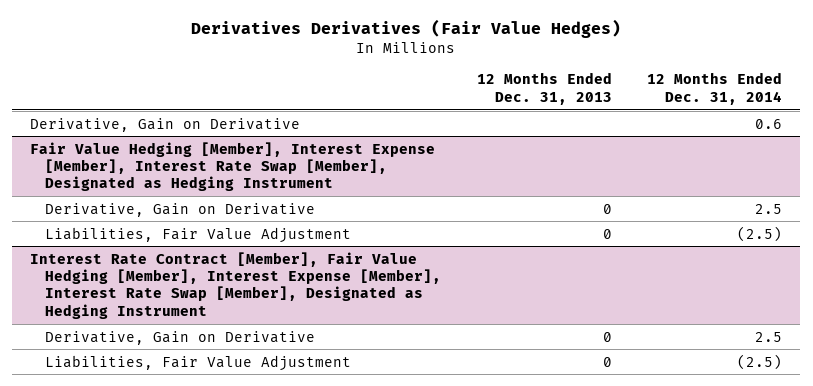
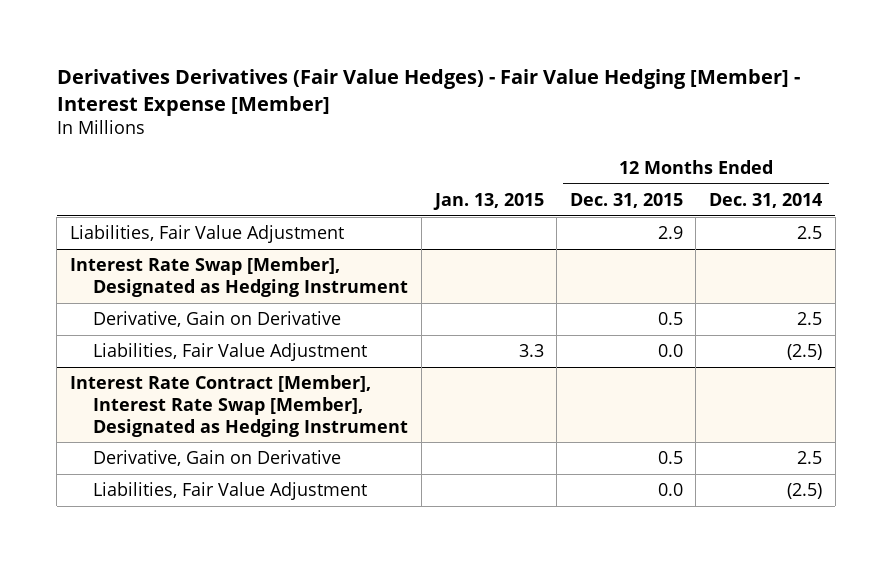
- Derivatives Derivatives (Fair Value Hedges)
+ Derivatives Derivatives (Fair Value Hedges) - Fair Value Hedging [Member] - Interest Expense [Member]
- | 12 Months Ended Dec. 31, 2013 | 12 Months Ended Dec. 31, 2014
+ | Jan. 13, 2015 | 12 Months Ended Dec. 31, 2015 | 12 Months Ended Dec. 31, 2014
- Derivative, Gain on Derivative | | 0.6
- Fair Value Hedging [Member], Interest Expense [Member], Interest Rate Swap [Member], Designated as Hedging Instrument
+ Liabilities, Fair Value Adjustment | | 2.9 | 2.5
+ Interest Rate Swap [Member], Designated as Hedging Instrument
- Interest Rate Contract [Member], Fair Value Hedging [Member], Interest Expense [Member], Interest Rate Swap [Member], Designated as Hedging Instrument
+ Interest Rate Contract [Member], Interest Rate Swap [Member], Designated as Hedging Instrument

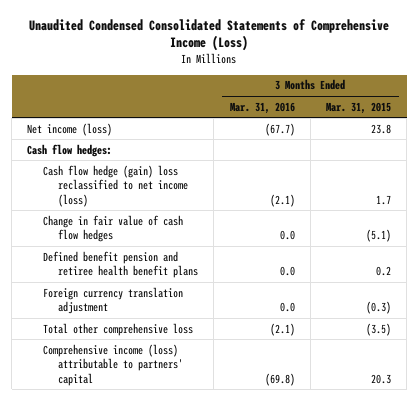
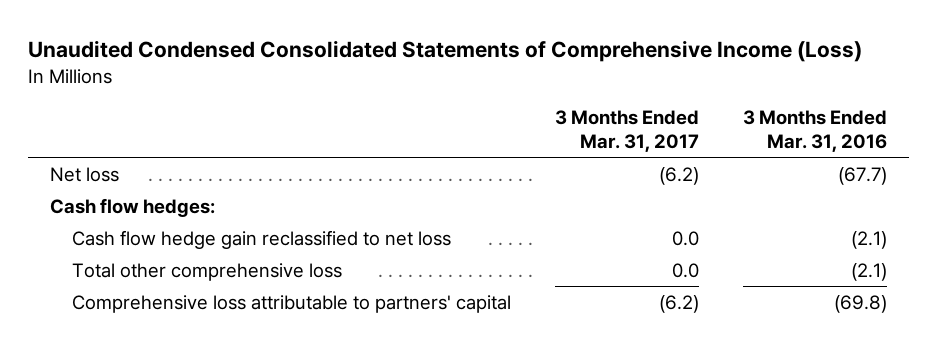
- | 3 Months Ended Mar. 31, 2016 | 3 Months Ended Mar. 31, 2015
+ | 3 Months Ended Mar. 31, 2017 | 3 Months Ended Mar. 31, 2016
- Net income (loss) | (67.7) | 23.8
+ Net loss | (6.2) | (67.7)
- Cash flow hedge (gain) loss reclassified to net income (loss) | (2.1) | 1.7
- Change in fair value of cash flow hedges | 0.0 | (5.1)
- Defined benefit pension and retiree health benefit plans | 0.0 | 0.2
- Foreign currency translation adjustment | 0.0 | (0.3)
+ Cash flow hedge gain reclassified to net loss | 0.0 | (2.1)
- Comprehensive income (loss) attributable to partners' capital | (69.8) | 20.3
+ Comprehensive loss attributable to partners' capital | (6.2) | (69.8)

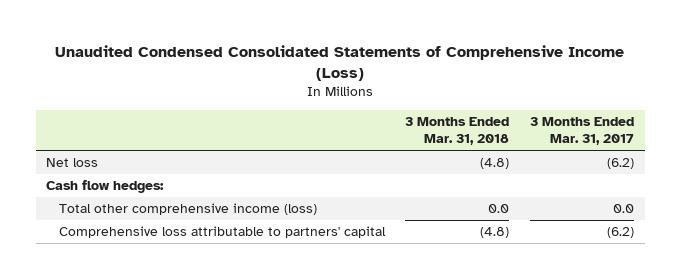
- | 3 Months Ended Mar. 31, 2017 | 3 Months Ended Mar. 31, 2016
+ | 3 Months Ended Mar. 31, 2018 | 3 Months Ended Mar. 31, 2017
- Cash flow hedge gain reclassified to net loss | 0.0 | (2.1)
- Total other comprehensive loss | 0.0 | (2.1)
+ Total other comprehensive income (loss) | 0.0 | 0.0

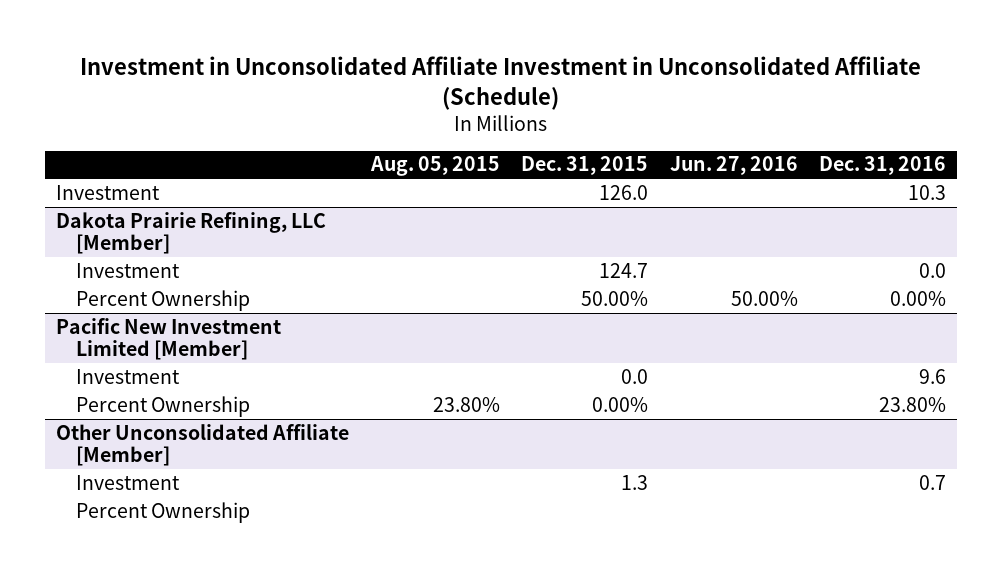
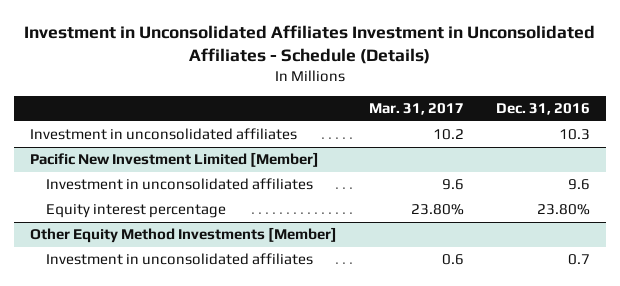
- Investment in Unconsolidated Affiliate Investment in Unconsolidated Affiliate (Schedule)
+ Investment in Unconsolidated Affiliates Investment in Unconsolidated Affiliates - Schedule (Details)
- | Aug. 05, 2015 | Dec. 31, 2015 | Jun. 27, 2016 | Dec. 31, 2016
+ | Mar. 31, 2017 | Dec. 31, 2016
- Investment | | 126.0 | | 10.3
- Dakota Prairie Refining, LLC [Member]
- Investment | | 124.7 | | 0.0
- Percent Ownership | | 50.00% | 50.00% | 0.00%
+ Investment in unconsolidated affiliates | 10.2 | 10.3
@ Pacific New Investment Limited [Member]
- Investment | | 0.0 | | 9.6
- Percent Ownership | 23.80% | 0.00% | | 23.80%
- Other Unconsolidated Affiliate [Member]
- Investment | | 1.3 | | 0.7
- Percent Ownership
@ Pacific New Investment Limited [Member]
+ Investment in unconsolidated affiliates | 9.6 | 9.6
+ Equity interest percentage | 23.80% | 23.80%
+ Other Equity Method Investments [Member]
+ Investment in unconsolidated affiliates | 0.6 | 0.7

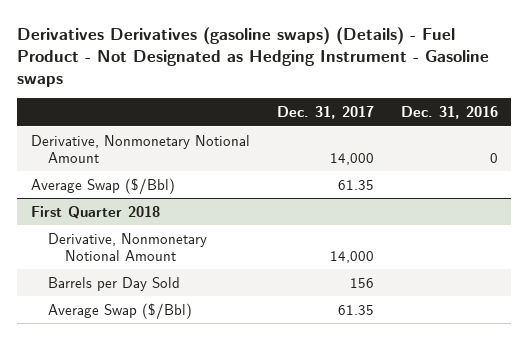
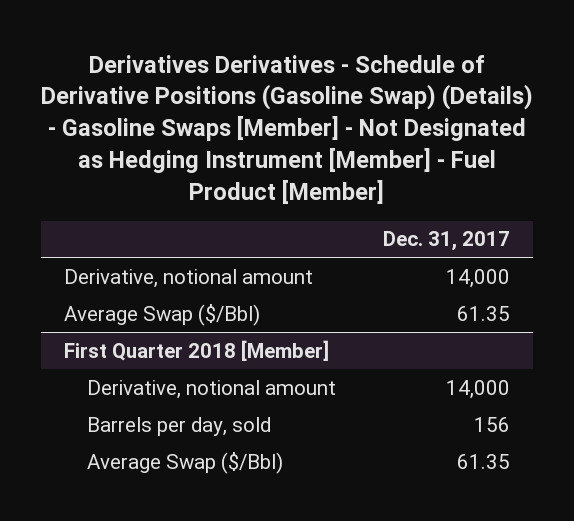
- Derivatives Derivatives (gasoline swaps) (Details) - Fuel Product - Not Designated as Hedging Instrument - Gasoline swaps
+ Derivatives Derivatives - Schedule of Derivative Positions (Gasoline Swap) (Details) - Gasoline Swaps [Member] - Not Designated as Hedging Instrument [Member] - Fuel Product [Member]
- | Dec. 31, 2017 | Dec. 31, 2016
+ | Dec. 31, 2017
- Derivative, Nonmonetary Notional Amount | 14,000 | 0
+ Derivative, notional amount | 14,000
- First Quarter 2018
- Derivative, Nonmonetary Notional Amount | 14,000 |
- Barrels per Day Sold | 156 |
+ First Quarter 2018 [Member]
+ Derivative, notional amount | 14,000
+ Barrels per day, sold | 156

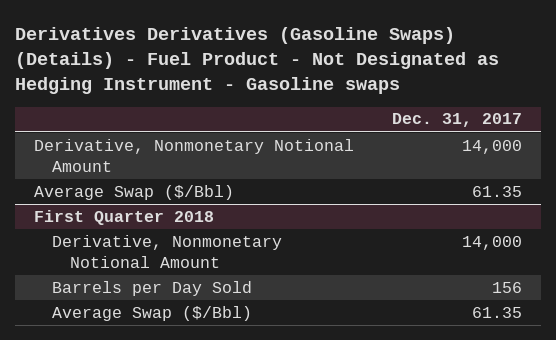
- Derivatives Derivatives - Schedule of Derivative Positions (Gasoline Swap) (Details) - Gasoline Swaps [Member] - Not Designated as Hedging Instrument [Member] - Fuel Product [Member]
+ Derivatives Derivatives (Gasoline Swaps) (Details) - Fuel Product - Not Designated as Hedging Instrument - Gasoline swaps
- Derivative, notional amount | 14,000
+ Derivative, Nonmonetary Notional Amount | 14,000
- First Quarter 2018 [Member]
- Derivative, notional amount | 14,000
- Barrels per day, sold | 156
+ First Quarter 2018
+ Derivative, Nonmonetary Notional Amount | 14,000
+ Barrels per Day Sold | 156

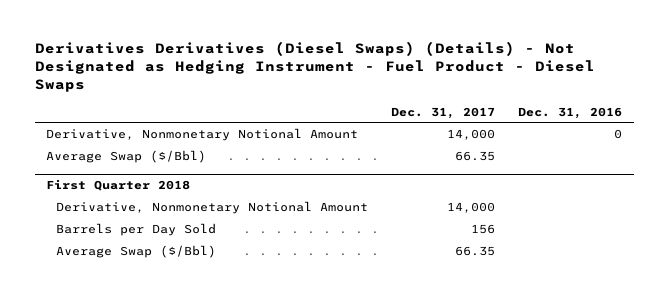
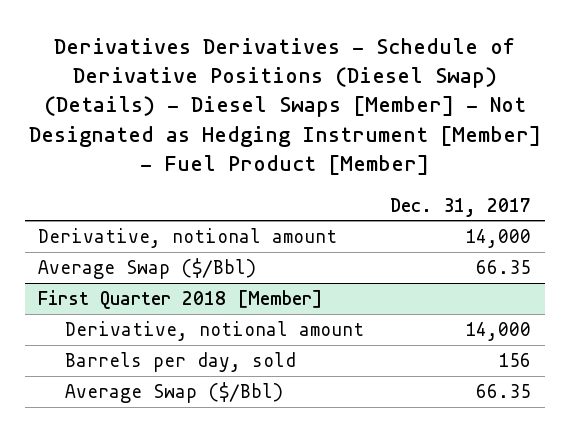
- Derivatives Derivatives (Diesel Swaps) (Details) - Not Designated as Hedging Instrument - Fuel Product - Diesel Swaps
+ Derivatives Derivatives - Schedule of Derivative Positions (Diesel Swap) (Details) - Diesel Swaps [Member] - Not Designated as Hedging Instrument [Member] - Fuel Product [Member]
- | Dec. 31, 2017 | Dec. 31, 2016
+ | Dec. 31, 2017
- Derivative, Nonmonetary Notional Amount | 14,000 | 0
+ Derivative, notional amount | 14,000
- First Quarter 2018
- Derivative, Nonmonetary Notional Amount | 14,000 |
- Barrels per Day Sold | 156 |
+ First Quarter 2018 [Member]
+ Derivative, notional amount | 14,000
+ Barrels per day, sold | 156

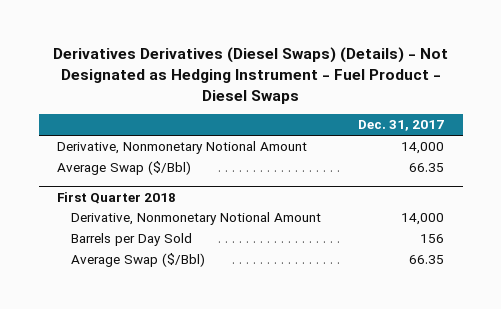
- Derivatives Derivatives - Schedule of Derivative Positions (Diesel Swap) (Details) - Diesel Swaps [Member] - Not Designated as Hedging Instrument [Member] - Fuel Product [Member]
+ Derivatives Derivatives (Diesel Swaps) (Details) - Not Designated as Hedging Instrument - Fuel Product - Diesel Swaps
- Derivative, notional amount | 14,000
+ Derivative, Nonmonetary Notional Amount | 14,000
- First Quarter 2018 [Member]
- Derivative, notional amount | 14,000
- Barrels per day, sold | 156
+ First Quarter 2018
+ Derivative, Nonmonetary Notional Amount | 14,000
+ Barrels per Day Sold | 156

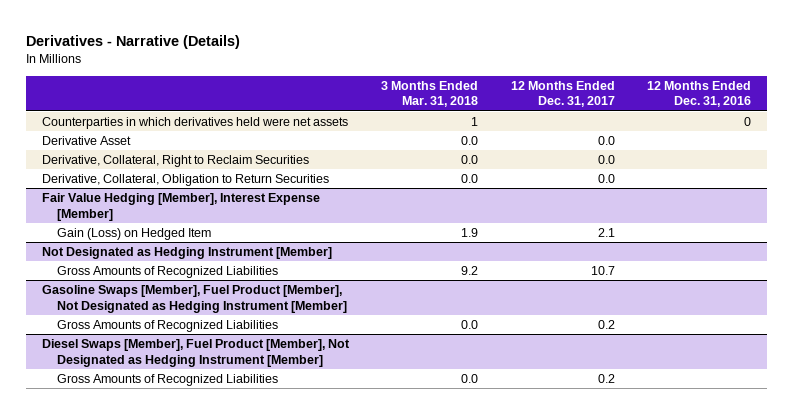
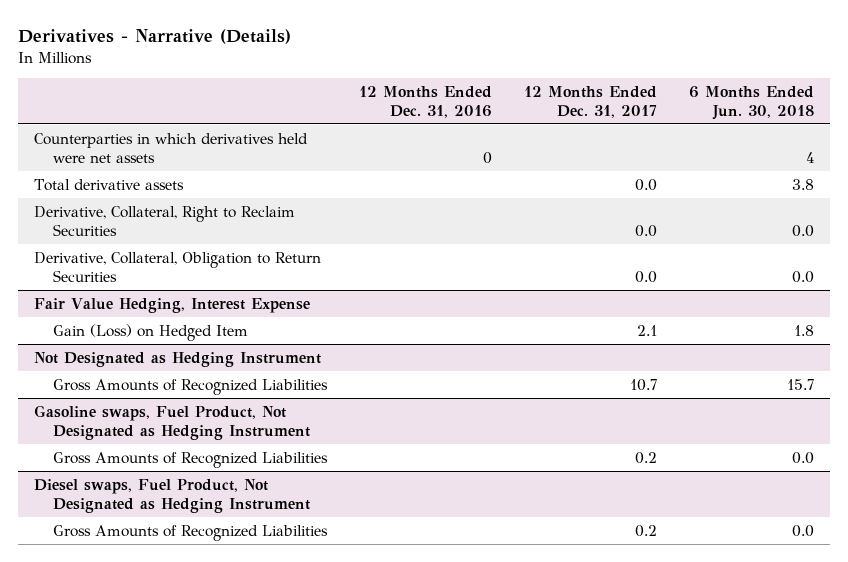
- | 3 Months Ended Mar. 31, 2018 | 12 Months Ended Dec. 31, 2017 | 12 Months Ended Dec. 31, 2016
+ | 12 Months Ended Dec. 31, 2016 | 12 Months Ended Dec. 31, 2017 | 6 Months Ended Jun. 30, 2018
- Derivative Asset | 0.0 | 0.0 |
+ Total derivative assets | | 0.0 | 3.8
- Fair Value Hedging [Member], Interest Expense [Member]
+ Fair Value Hedging, Interest Expense
- Not Designated as Hedging Instrument [Member]
+ Not Designated as Hedging Instrument
- Gasoline Swaps [Member], Fuel Product [Member], Not Designated as Hedging Instrument [Member]
+ Gasoline swaps, Fuel Product, Not Designated as Hedging Instrument
- Diesel Swaps [Member], Fuel Product [Member], Not Designated as Hedging Instrument [Member]
+ Diesel swaps, Fuel Product, Not Designated as Hedging Instrument

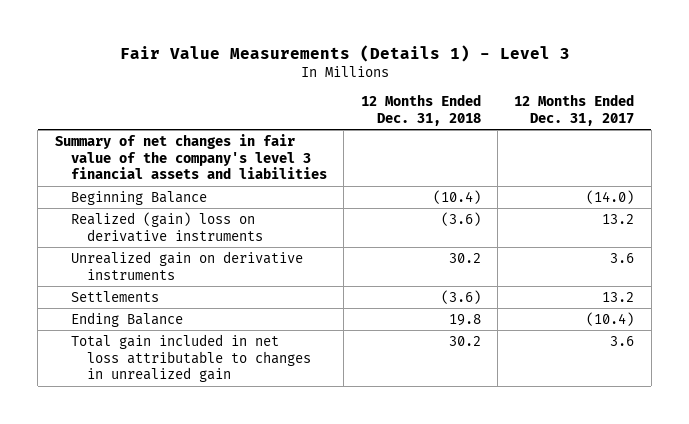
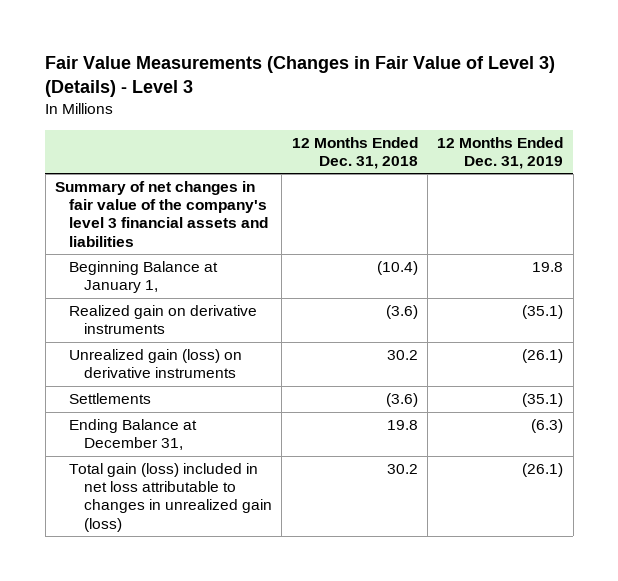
- Fair Value Measurements (Details 1) - Level 3
+ Fair Value Measurements (Changes in Fair Value of Level 3) (Details) - Level 3
- | 12 Months Ended Dec. 31, 2018 | 12 Months Ended Dec. 31, 2017
+ | 12 Months Ended Dec. 31, 2018 | 12 Months Ended Dec. 31, 2019
- Beginning Balance | (10.4) | (14.0)
- Realized (gain) loss on derivative instruments | (3.6) | 13.2
- Unrealized gain on derivative instruments | 30.2 | 3.6
+ Beginning Balance at January 1, | (10.4) | 19.8
+ Realized gain on derivative instruments | (3.6) | (35.1)
+ Unrealized gain (loss) on derivative instruments | 30.2 | (26.1)
- Ending Balance | 19.8 | (10.4)
- Total gain included in net loss attributable to changes in unrealized gain | 30.2 | 3.6
+ Ending Balance at December 31, | 19.8 | (6.3)
+ Total gain (loss) included in net loss attributable to changes in unrealized gain (loss) | 30.2 | (26.1)

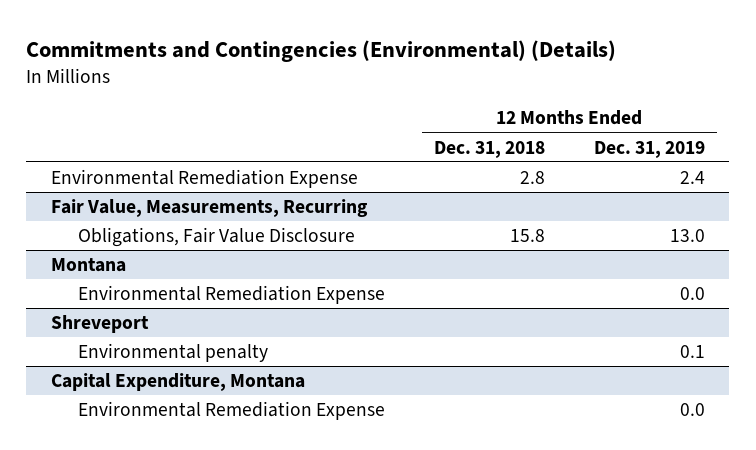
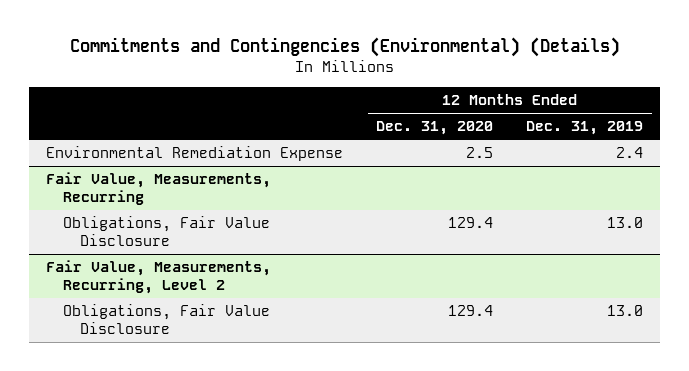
- | 12 Months Ended Dec. 31, 2018 | 12 Months Ended Dec. 31, 2019
+ | 12 Months Ended Dec. 31, 2020 | 12 Months Ended Dec. 31, 2019
- Montana
- Environmental Remediation Expense | | 0.0
- Shreveport
- Environmental penalty | | 0.1
- Capital Expenditure, Montana
- Environmental Remediation Expense | | 0.0
+ Fair Value, Measurements, Recurring, Level 2
+ Obligations, Fair Value Disclosure | 129.4 | 13.0

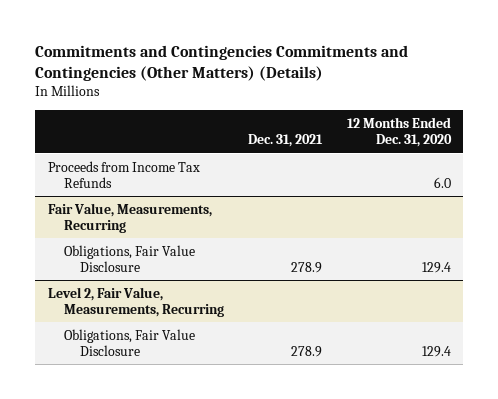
- Commitments and Contingencies (Environmental) (Details)
+ Commitments and Contingencies Commitments and Contingencies (Other Matters) (Details)
- | 12 Months Ended Dec. 31, 2020 | 12 Months Ended Dec. 31, 2019
+ | Dec. 31, 2021 | 12 Months Ended Dec. 31, 2020
- Environmental Remediation Expense | 2.5 | 2.4
+ Proceeds from Income Tax Refunds | | 6.0
- Fair Value, Measurements, Recurring, Level 2
+ Level 2, Fair Value, Measurements, Recurring

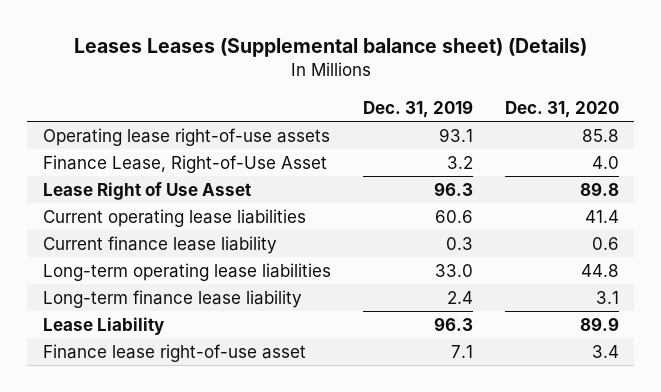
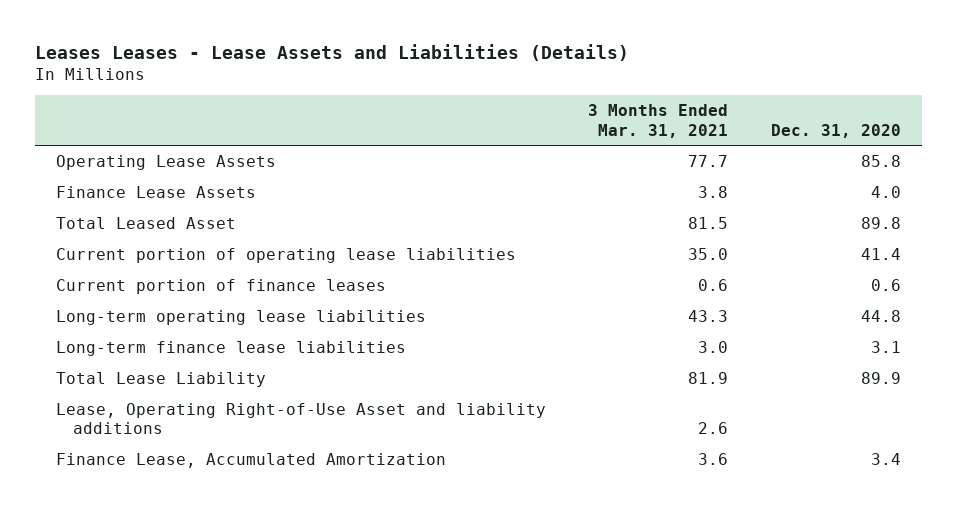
- Leases Leases (Supplemental balance sheet) (Details)
+ Leases Leases - Lease Assets and Liabilities (Details)
- | Dec. 31, 2019 | Dec. 31, 2020
+ | 3 Months Ended Mar. 31, 2021 | Dec. 31, 2020
- Operating lease right-of-use assets | 93.1 | 85.8
- Finance Lease, Right-of-Use Asset | 3.2 | 4.0
- Lease Right of Use Asset | 96.3 | 89.8
- Current operating lease liabilities | 60.6 | 41.4
- Current finance lease liability | 0.3 | 0.6
+ Operating Lease Assets | 77.7 | 85.8
+ Finance Lease Assets | 3.8 | 4.0
+ Total Leased Asset | 81.5 | 89.8
+ Current portion of operating lease liabilities | 35.0 | 41.4
+ Current portion of finance leases | 0.6 | 0.6
- Long-term finance lease liability | 2.4 | 3.1
- Lease Liability | 96.3 | 89.9
- Finance lease right-of-use asset | 7.1 | 3.4
+ Long-term finance lease liabilities | 3.0 | 3.1
+ Total Lease Liability | 81.9 | 89.9
+ Lease, Operating Right-of-Use Asset and liability additions | 2.6 |
+ Finance Lease, Accumulated Amortization | 3.6 | 3.4

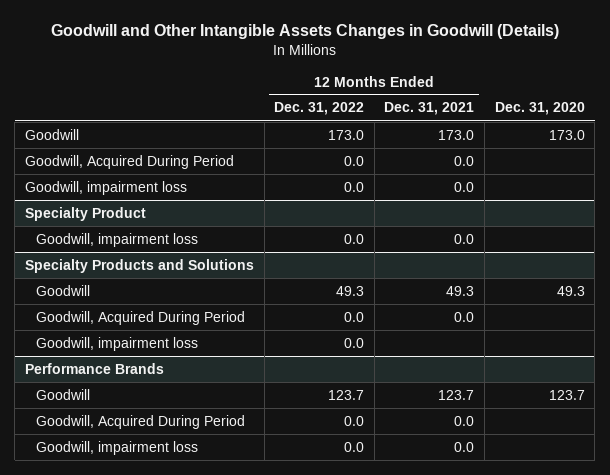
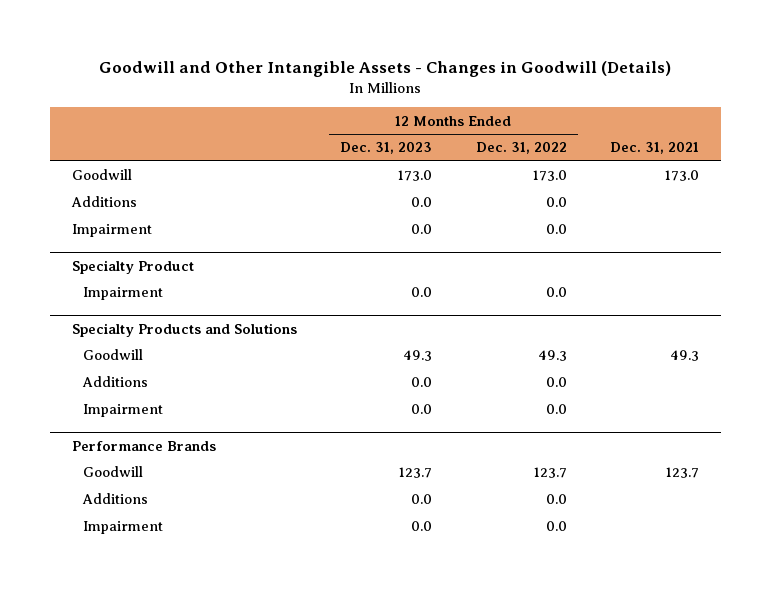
- Goodwill and Other Intangible Assets Changes in Goodwill (Details)
+ Goodwill and Other Intangible Assets - Changes in Goodwill (Details)
- | 12 Months Ended Dec. 31, 2022 | 12 Months Ended Dec. 31, 2021 | Dec. 31, 2020
+ | 12 Months Ended Dec. 31, 2023 | 12 Months Ended Dec. 31, 2022 | Dec. 31, 2021
- Goodwill, Acquired During Period | 0.0 | 0.0 |
- Goodwill, impairment loss | 0.0 | 0.0 |
+ Additions | 0.0 | 0.0 |
+ Impairment | 0.0 | 0.0 |
@ Specialty Product
- Goodwill, impairment loss | 0.0 | 0.0 |
+ Impairment | 0.0 | 0.0 |
@ Specialty Products and Solutions
- Goodwill, Acquired During Period | 0.0 | 0.0 |
- Goodwill, impairment loss | 0.0 | |
+ Additions | 0.0 | 0.0 |
+ Impairment | 0.0 | 0.0 |
@ Performance Brands
- Goodwill, Acquired During Period | 0.0 | 0.0 |
- Goodwill, impairment loss | 0.0 | 0.0 |
+ Additions | 0.0 | 0.0 |
+ Impairment | 0.0 | 0.0 |

